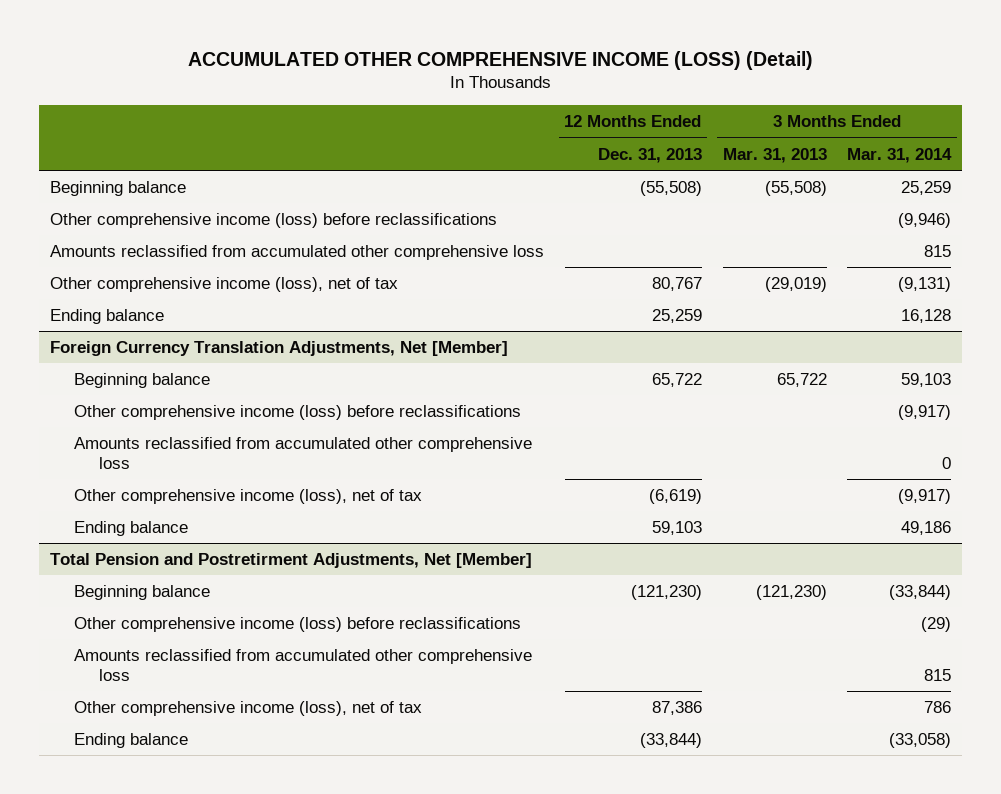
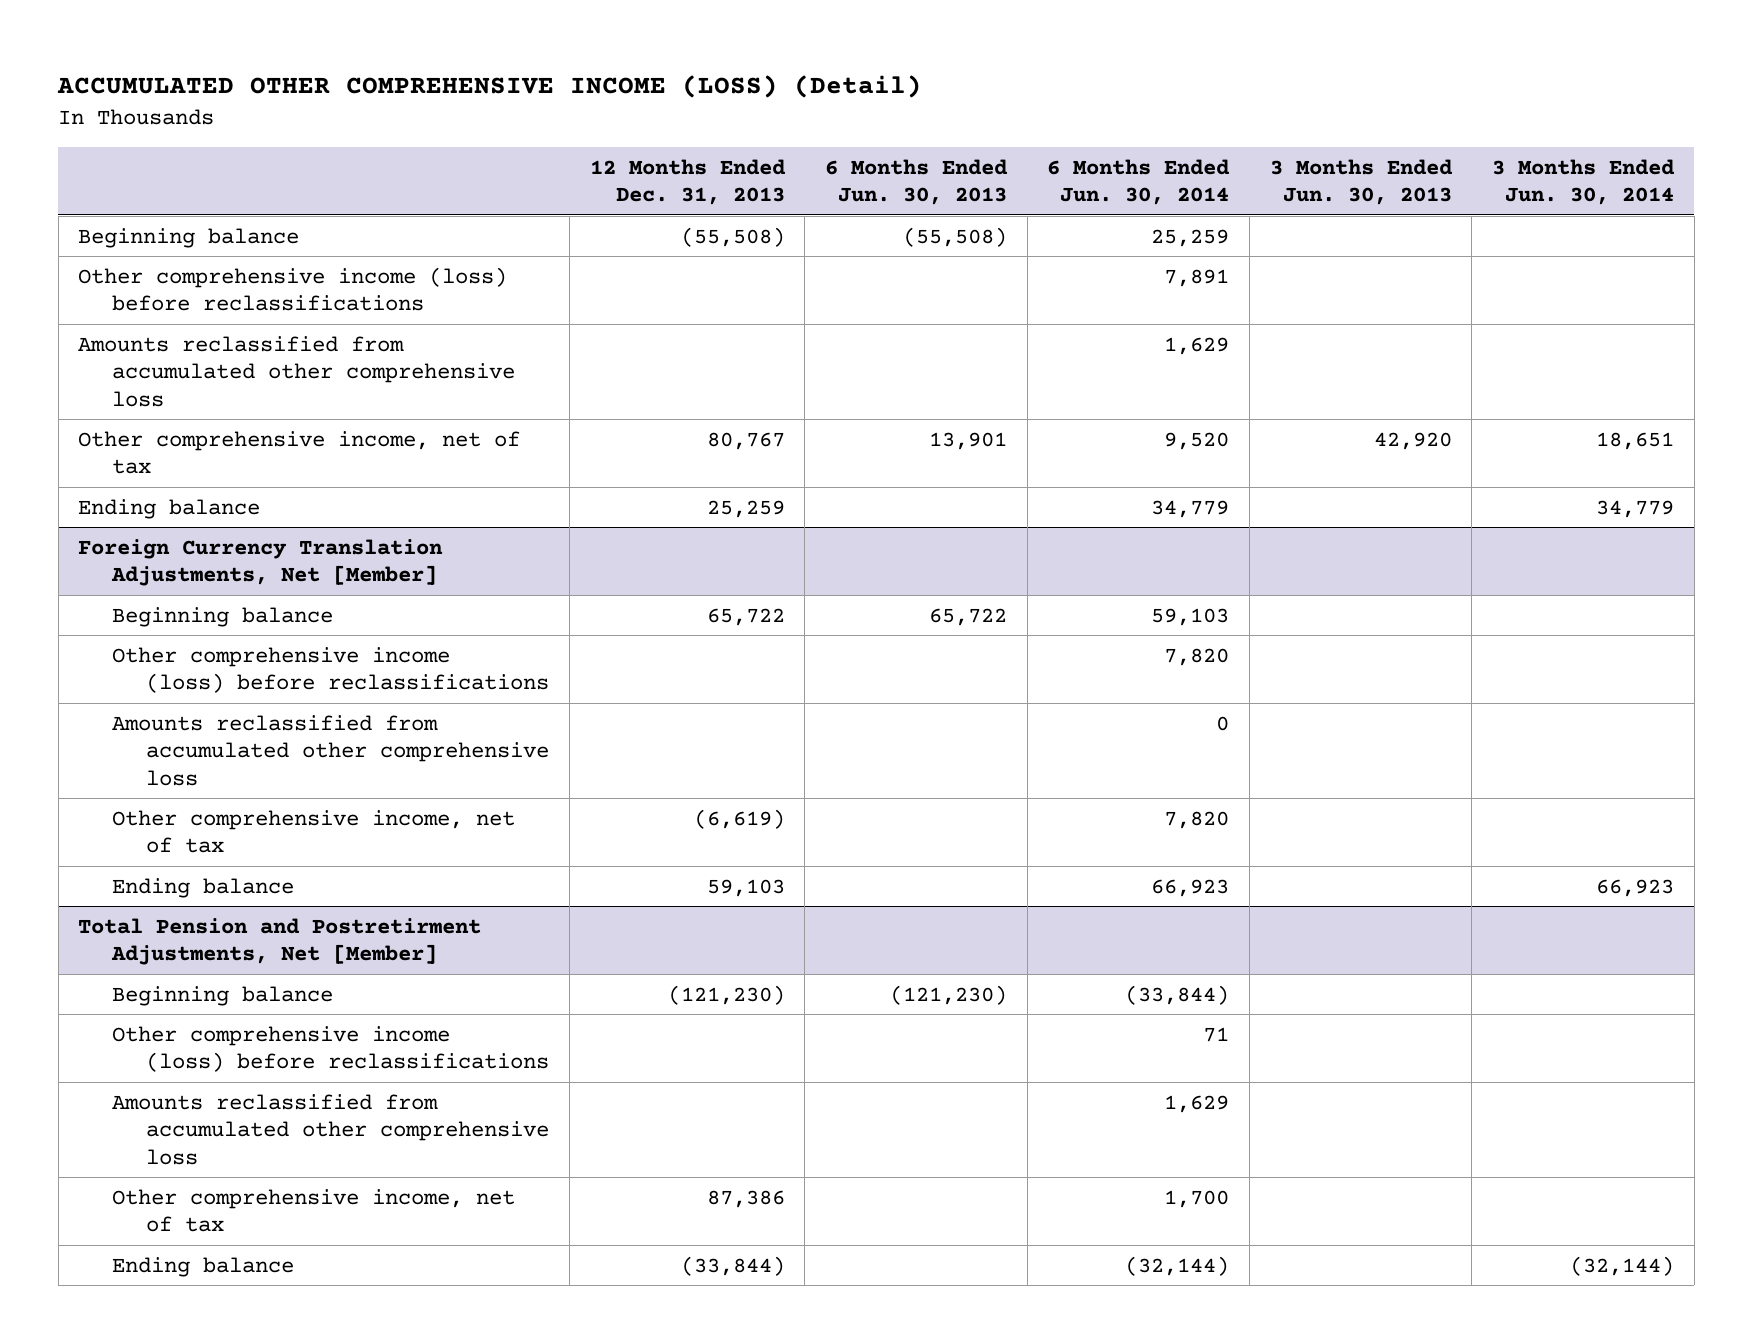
- | 12 Months Ended Dec. 31, 2013 | 3 Months Ended Mar. 31, 2013 | 3 Months Ended Mar. 31, 2014
+ | 12 Months Ended Dec. 31, 2013 | 6 Months Ended Jun. 30, 2013 | 6 Months Ended Jun. 30, 2014 | 3 Months Ended Jun. 30, 2013 | 3 Months Ended Jun. 30, 2014
- Other comprehensive income (loss), net of tax | 80,767 | (29,019) | (9,131)
+ Other comprehensive income, net of tax | 80,767 | 13,901 | 9,520 | 42,920 | 18,651
@ Foreign Currency Translation Adjustments, Net [Member]
- Other comprehensive income (loss), net of tax | (6,619) | | (9,917)
+ Other comprehensive income, net of tax | (6,619) | | 7,820 | |
@ Total Pension and Postretirment Adjustments, Net [Member]
- Other comprehensive income (loss), net of tax | 87,386 | | 786
+ Other comprehensive income, net of tax | 87,386 | | 1,700 | |

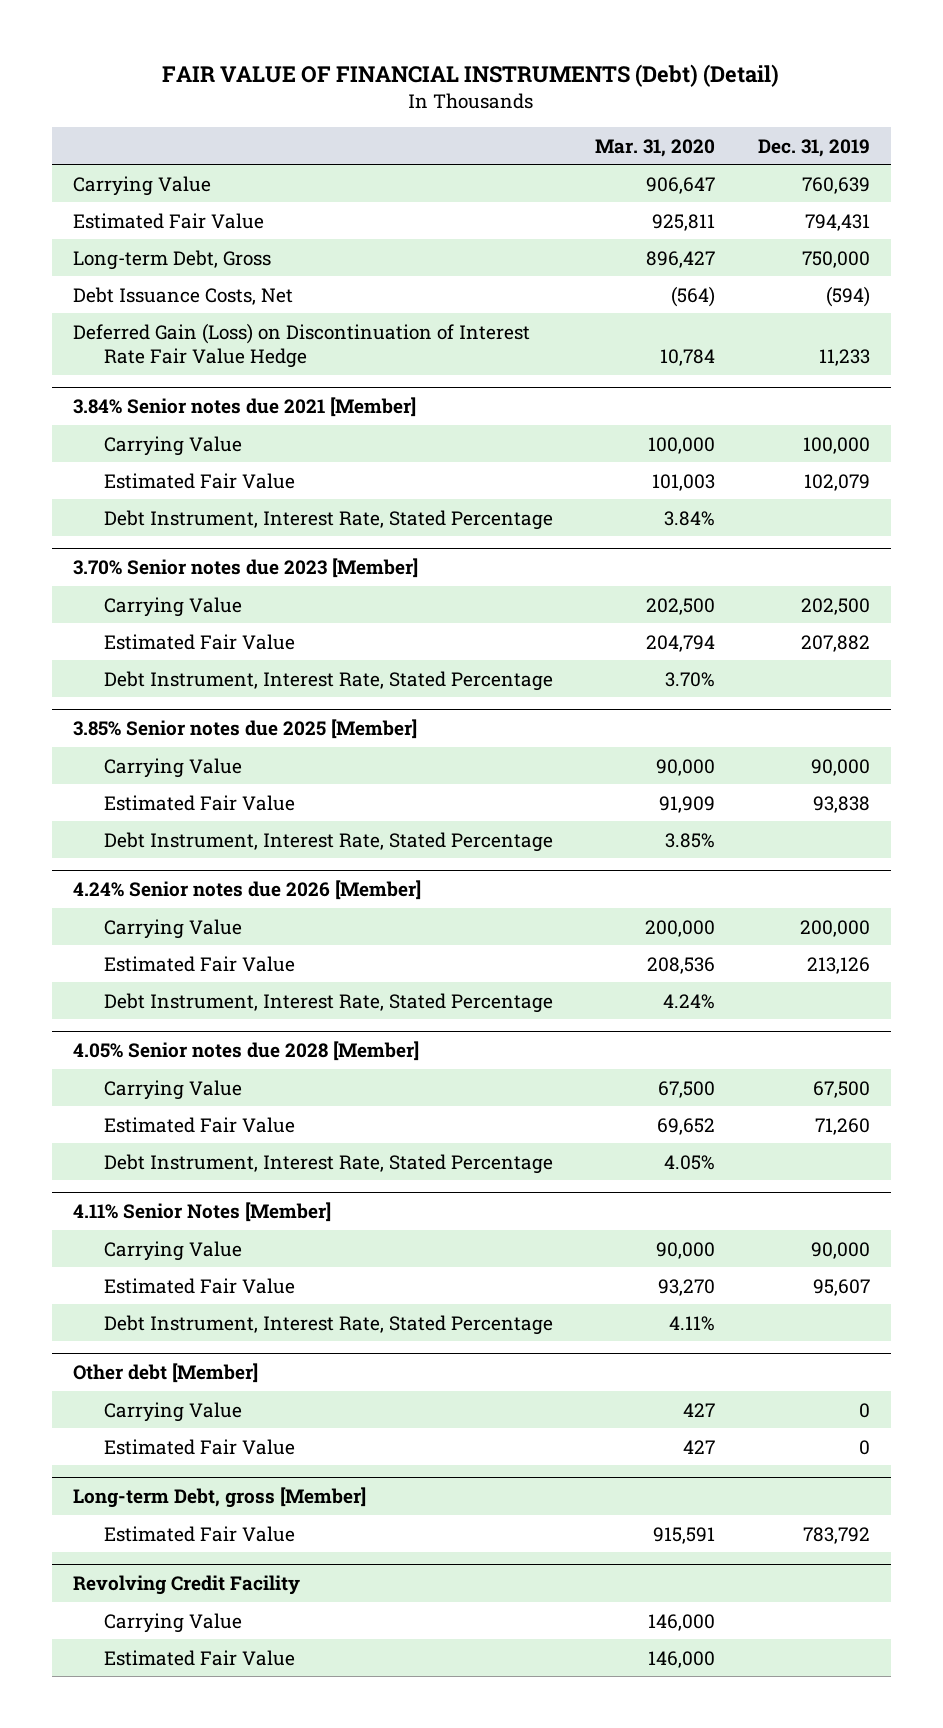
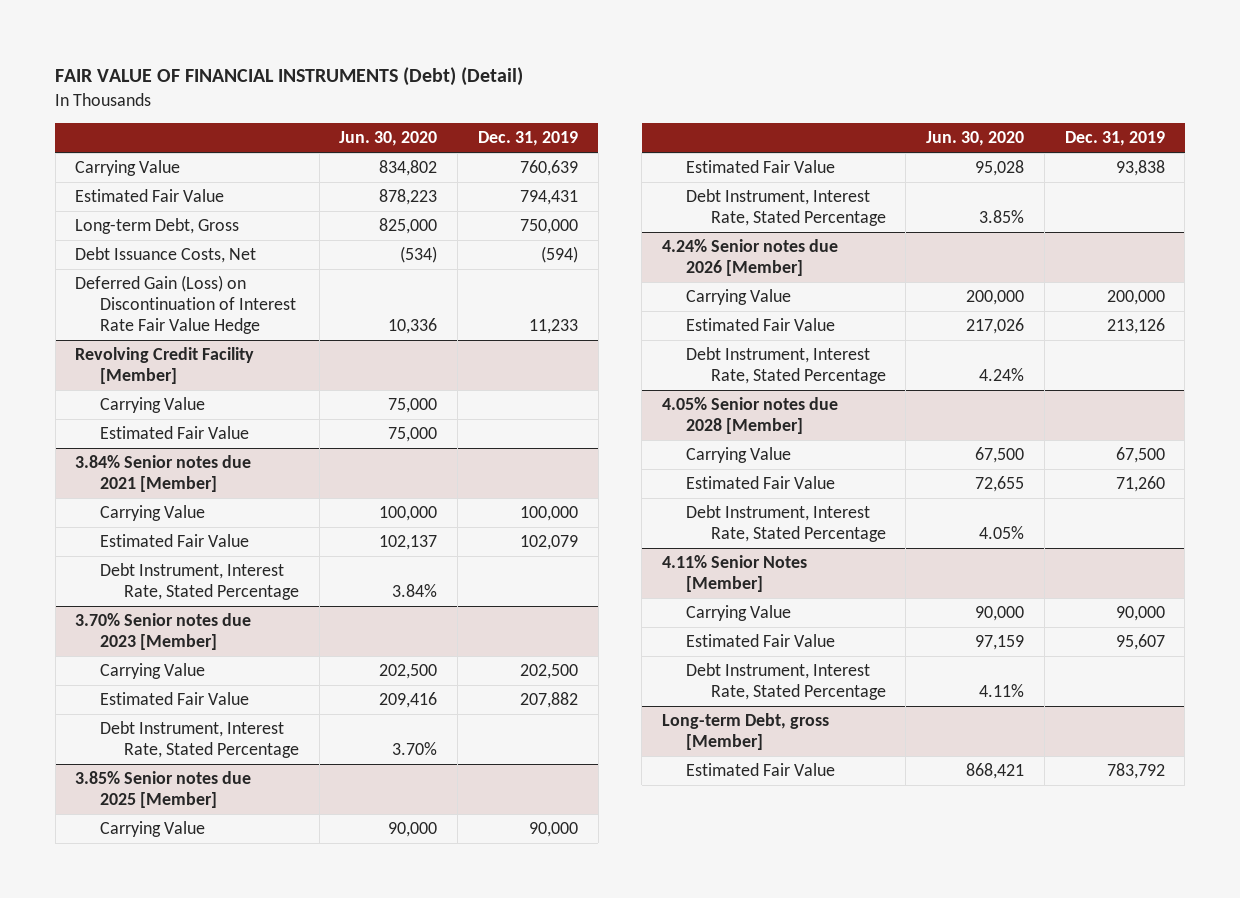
- | Mar. 31, 2020 | Dec. 31, 2019
+ | Jun. 30, 2020 | Dec. 31, 2019
+ Revolving Credit Facility [Member]
+ Carrying Value | 75,000 |
+ Estimated Fair Value | 75,000 |
- Other debt [Member]
- Carrying Value | 427 | 0
- Estimated Fair Value | 427 | 0
- Revolving Credit Facility
- Carrying Value | 146,000 |
- Estimated Fair Value | 146,000 |

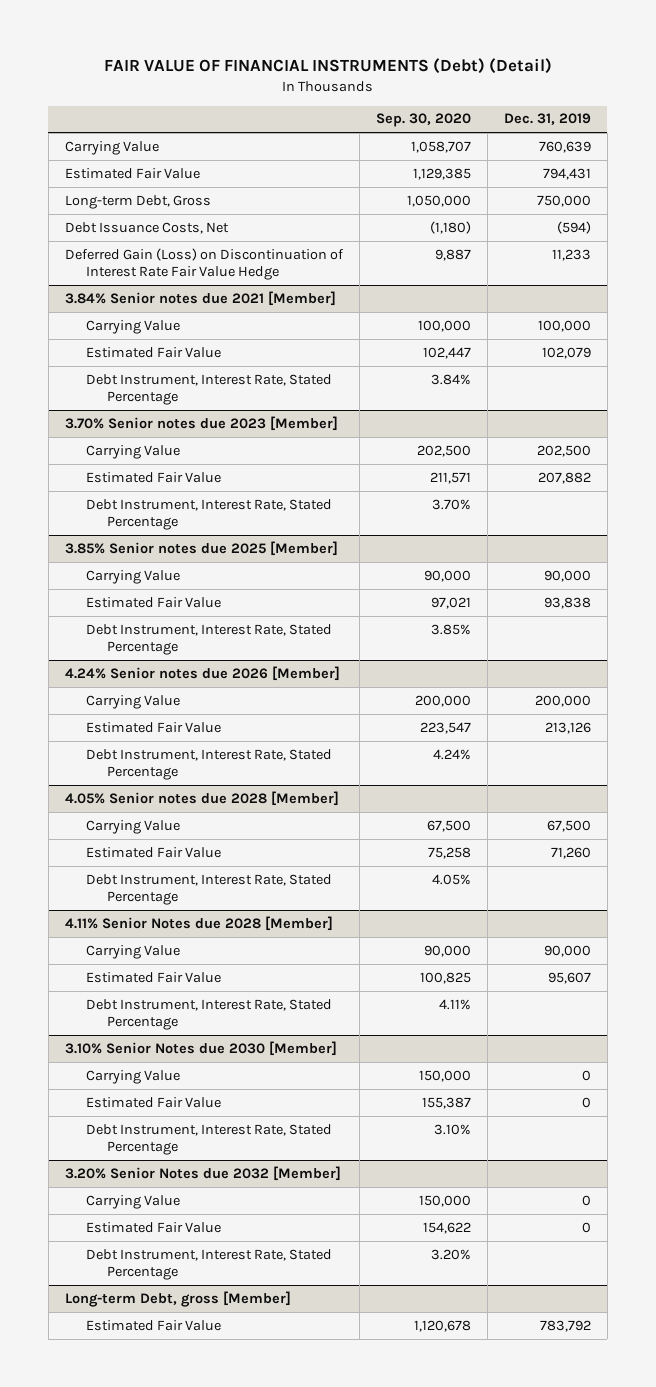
- | Jun. 30, 2020 | Dec. 31, 2019
+ | Sep. 30, 2020 | Dec. 31, 2019
- Revolving Credit Facility [Member]
- Carrying Value | 75,000 |
- Estimated Fair Value | 75,000 |
- 4.11% Senior Notes [Member]
+ 4.11% Senior Notes due 2028 [Member]
+ 3.10% Senior Notes due 2030 [Member]
+ Carrying Value | 150,000 | 0
+ Estimated Fair Value | 155,387 | 0
+ Debt Instrument, Interest Rate, Stated Percentage | 3.10% |
+ 3.20% Senior Notes due 2032 [Member]
+ Carrying Value | 150,000 | 0
+ Estimated Fair Value | 154,622 | 0
+ Debt Instrument, Interest Rate, Stated Percentage | 3.20% |

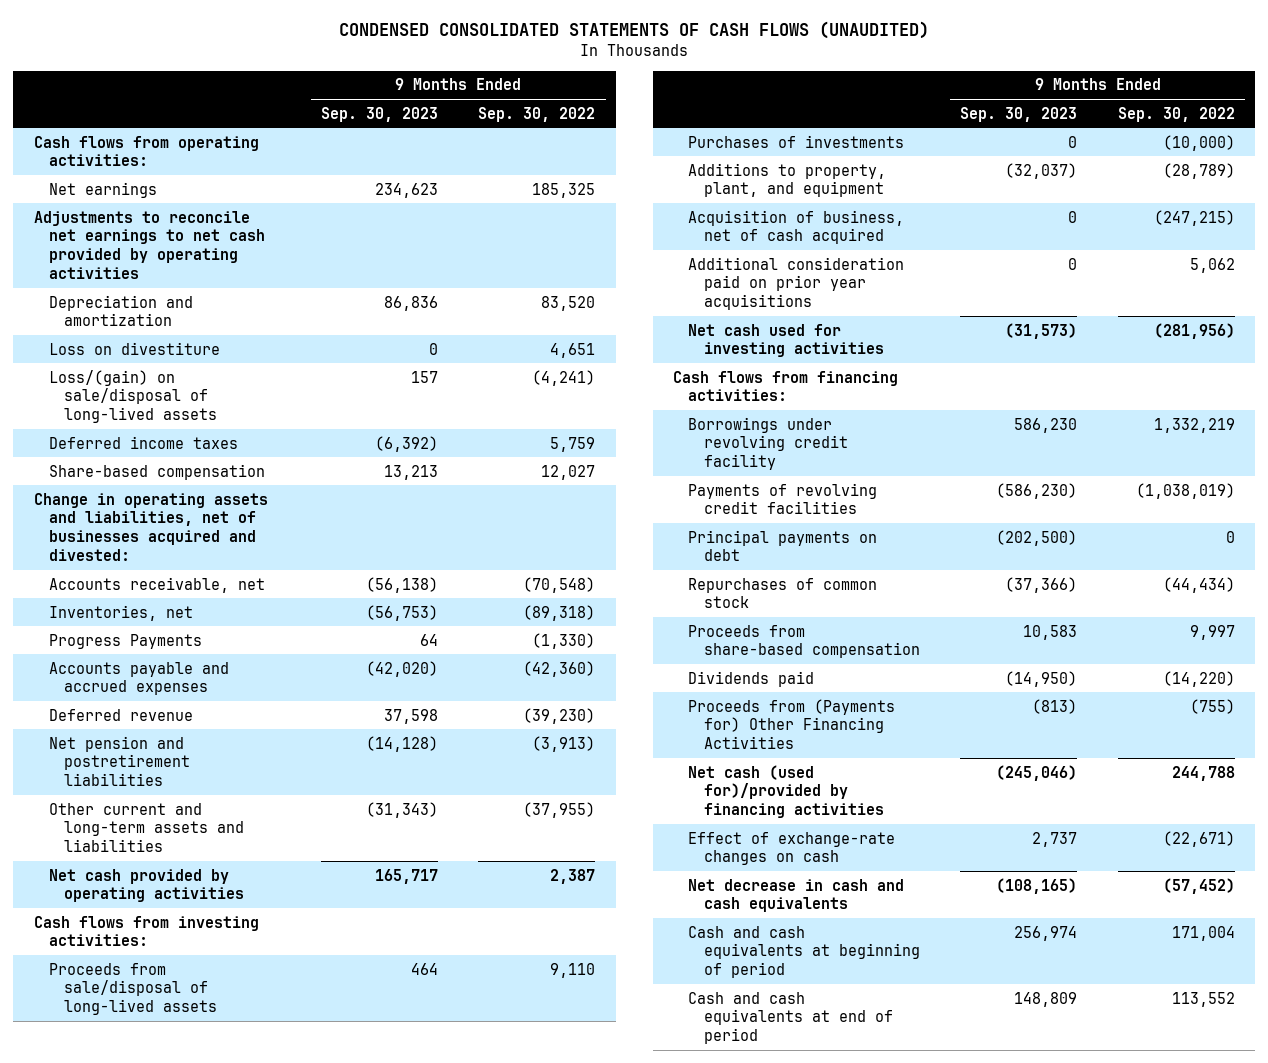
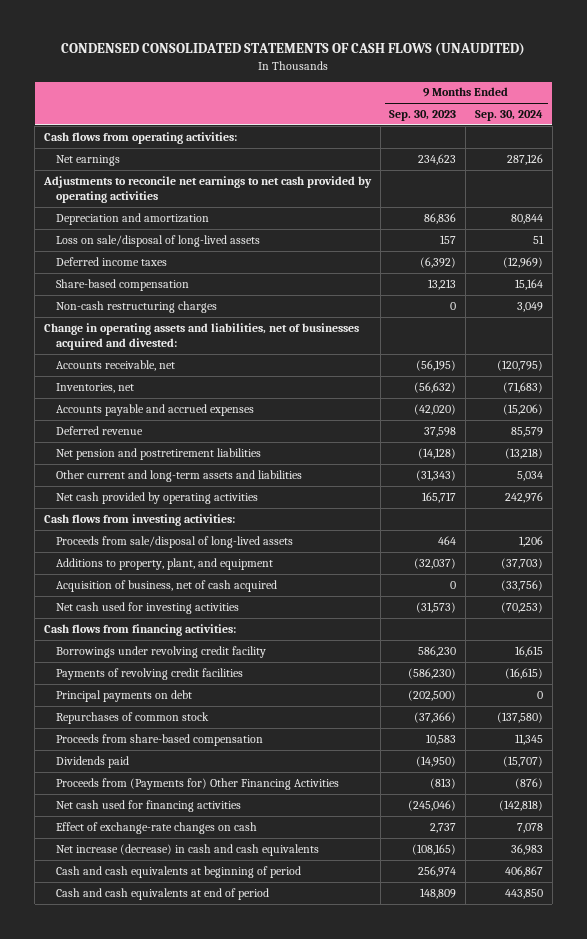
- | 9 Months Ended Sep. 30, 2023 | 9 Months Ended Sep. 30, 2022
+ | 9 Months Ended Sep. 30, 2023 | 9 Months Ended Sep. 30, 2024
- Loss on divestiture | 0 | 4,651
- Loss/(gain) on sale/disposal of long-lived assets | 157 | (4,241)
+ Loss on sale/disposal of long-lived assets | 157 | 51
+ Non-cash restructuring charges | 0 | 3,049
- Accounts receivable, net | (56,138) | (70,548)
- Inventories, net | (56,753) | (89,318)
- Progress Payments | 64 | (1,330)
+ Accounts receivable, net | (56,195) | (120,795)
+ Inventories, net | (56,632) | (71,683)
- Purchases of investments | 0 | (10,000)
- Additional consideration paid on prior year acquisitions | 0 | 5,062
- Net cash (used for)/provided by financing activities | (245,046) | 244,788
+ Net cash used for financing activities | (245,046) | (142,818)
- Net decrease in cash and cash equivalents | (108,165) | (57,452)
+ Net increase (decrease) in cash and cash equivalents | (108,165) | 36,983

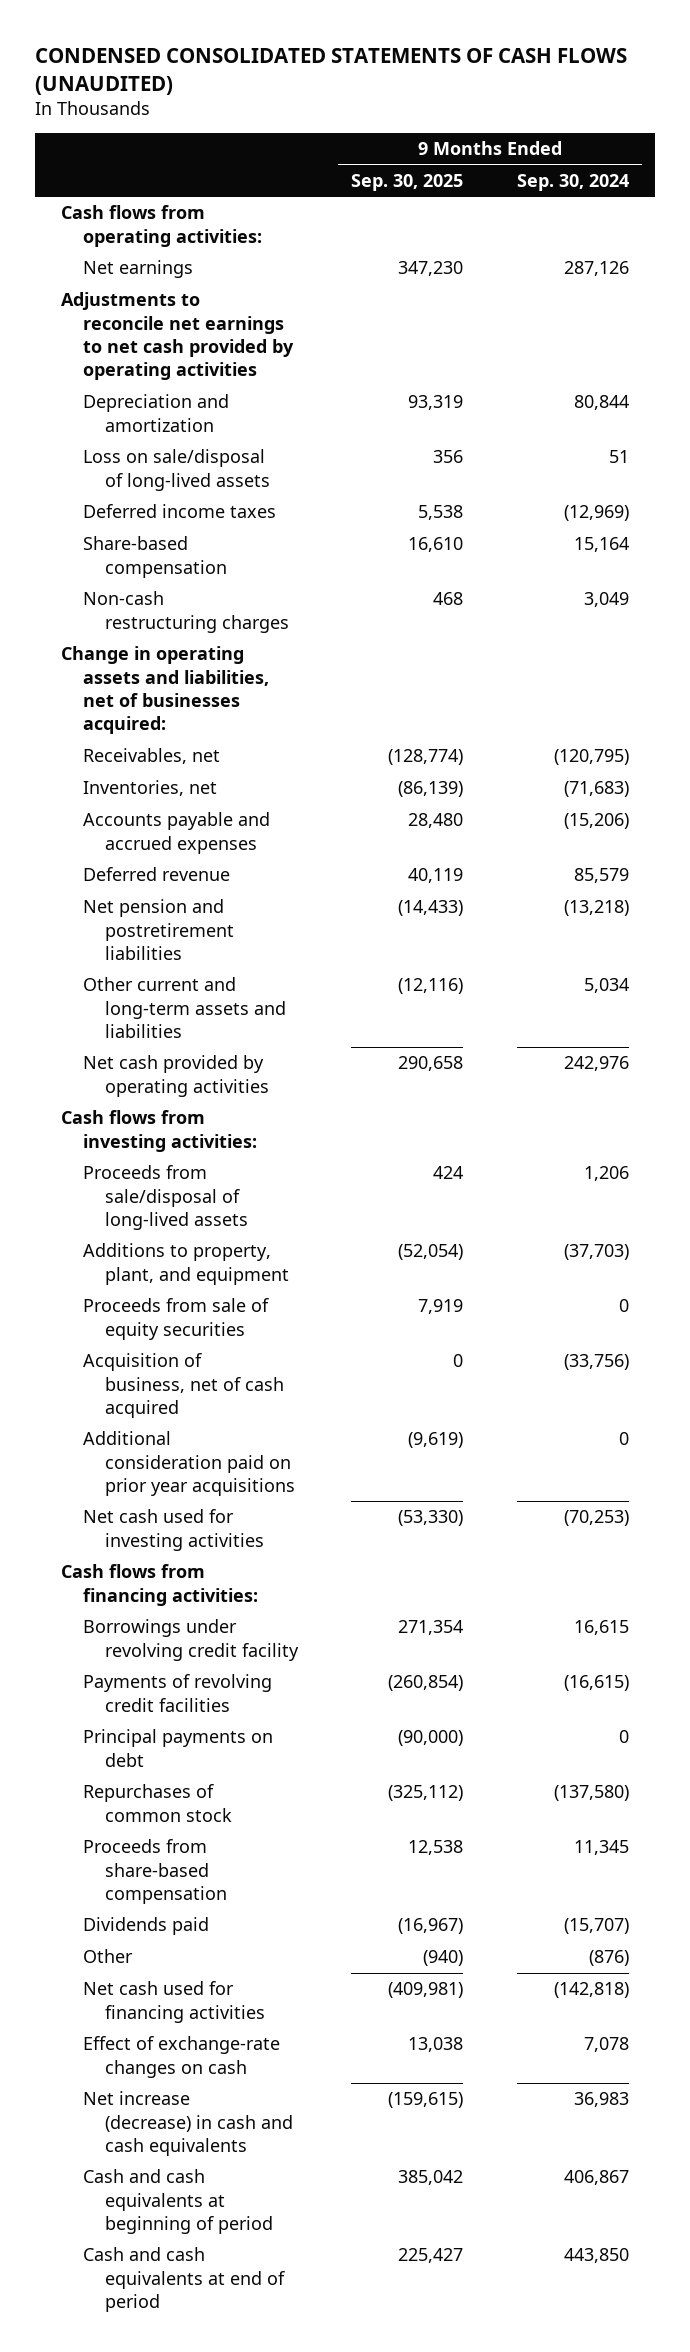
- | 9 Months Ended Sep. 30, 2023 | 9 Months Ended Sep. 30, 2024
+ | 9 Months Ended Sep. 30, 2025 | 9 Months Ended Sep. 30, 2024
- Change in operating assets and liabilities, net of businesses acquired and divested:
- Accounts receivable, net | (56,195) | (120,795)
+ Change in operating assets and liabilities, net of businesses acquired:
+ Receivables, net | (128,774) | (120,795)
+ Proceeds from sale of equity securities | 7,919 | 0
+ Additional consideration paid on prior year acquisitions | (9,619) | 0
- Proceeds from (Payments for) Other Financing Activities | (813) | (876)
+ Other | (940) | (876)

